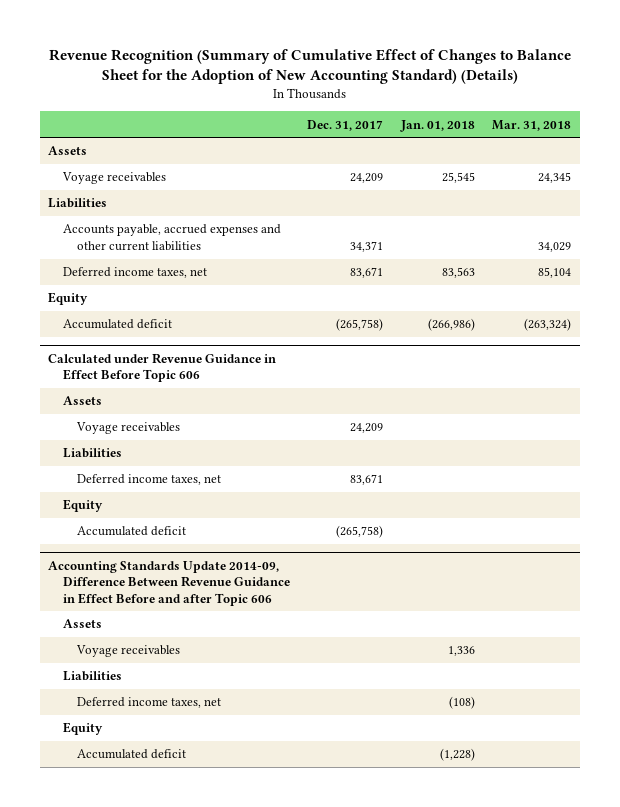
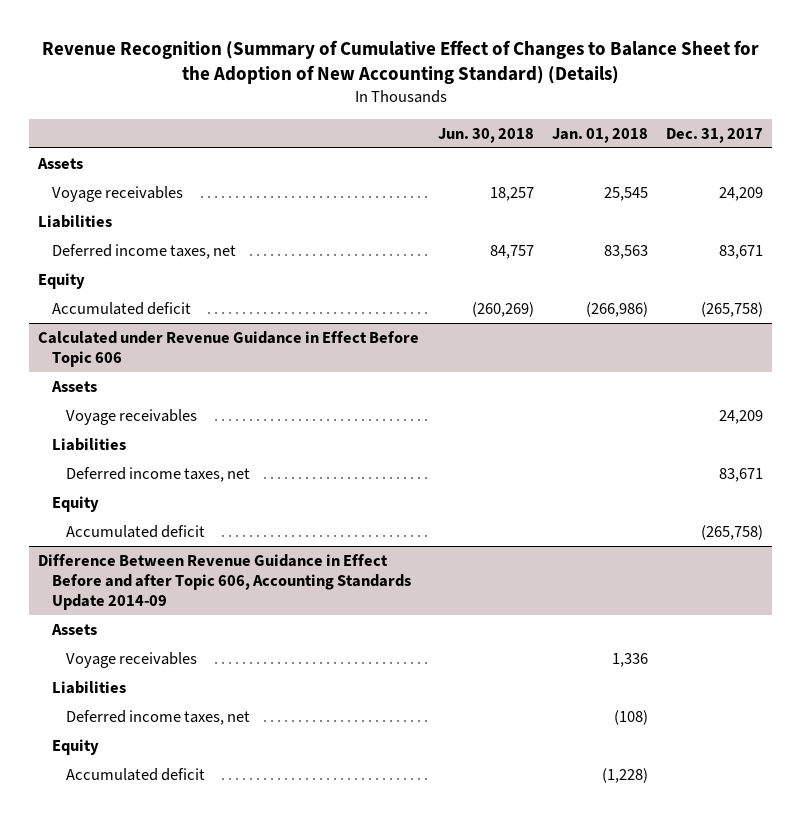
- | Dec. 31, 2017 | Jan. 01, 2018 | Mar. 31, 2018
+ | Jun. 30, 2018 | Jan. 01, 2018 | Dec. 31, 2017
- Accounts payable, accrued expenses and other current liabilities | 34,371 | | 34,029
- Accounting Standards Update 2014-09, Difference Between Revenue Guidance in Effect Before and after Topic 606
+ Difference Between Revenue Guidance in Effect Before and after Topic 606, Accounting Standards Update 2014-09

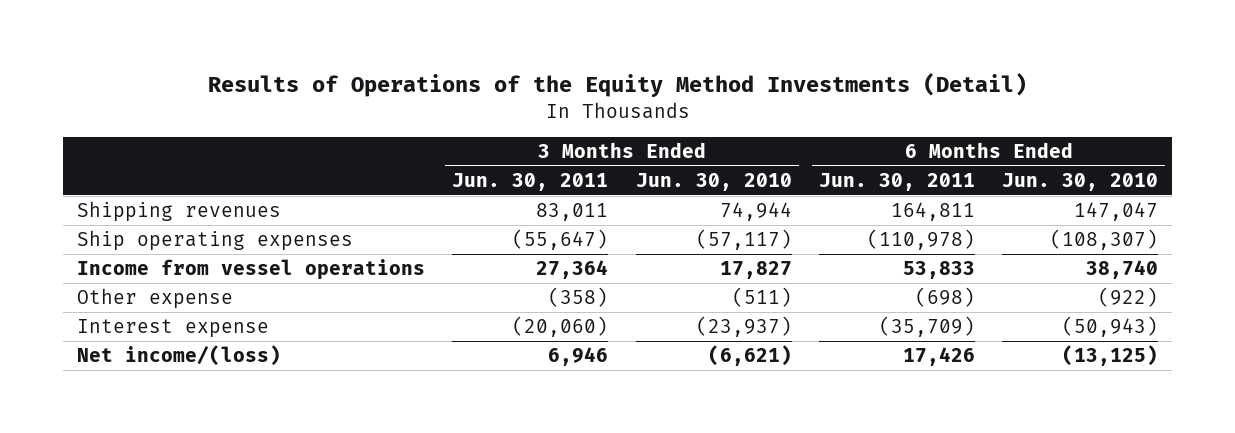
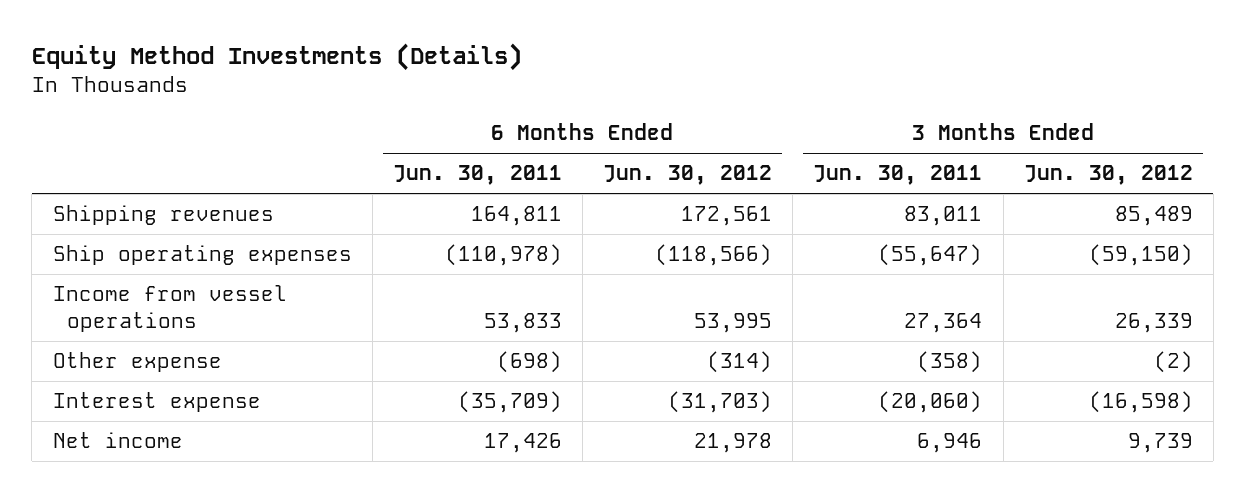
- Results of Operations of the Equity Method Investments (Detail)
+ Equity Method Investments (Details)
- | 3 Months Ended Jun. 30, 2011 | 3 Months Ended Jun. 30, 2010 | 6 Months Ended Jun. 30, 2011 | 6 Months Ended Jun. 30, 2010
+ | 6 Months Ended Jun. 30, 2011 | 6 Months Ended Jun. 30, 2012 | 3 Months Ended Jun. 30, 2011 | 3 Months Ended Jun. 30, 2012
- Net income/(loss) | 6,946 | (6,621) | 17,426 | (13,125)
+ Net income | 17,426 | 21,978 | 6,946 | 9,739

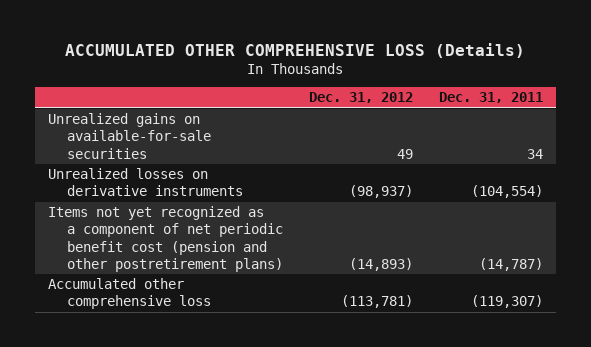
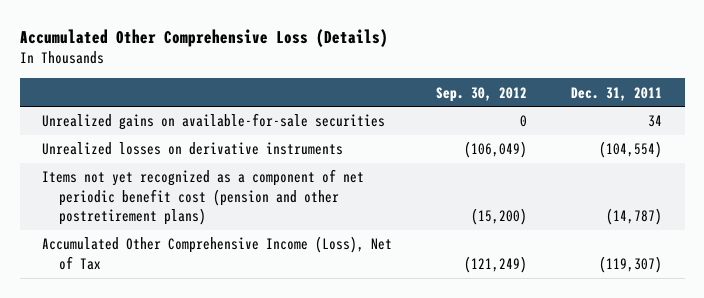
- ACCUMULATED OTHER COMPREHENSIVE LOSS (Details)
+ Accumulated Other Comprehensive Loss (Details)
- | Dec. 31, 2012 | Dec. 31, 2011
+ | Sep. 30, 2012 | Dec. 31, 2011
- Accumulated other comprehensive loss | (113,781) | (119,307)
+ Accumulated Other Comprehensive Income (Loss), Net of Tax | (121,249) | (119,307)

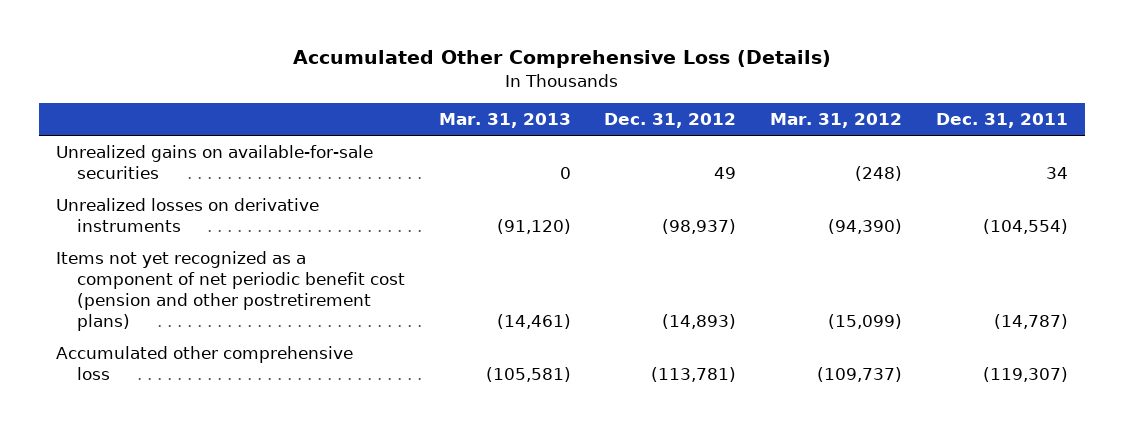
- | Sep. 30, 2012 | Dec. 31, 2011
+ | Mar. 31, 2013 | Dec. 31, 2012 | Mar. 31, 2012 | Dec. 31, 2011
- Accumulated Other Comprehensive Income (Loss), Net of Tax | (121,249) | (119,307)
+ Accumulated other comprehensive loss | (105,581) | (113,781) | (109,737) | (119,307)

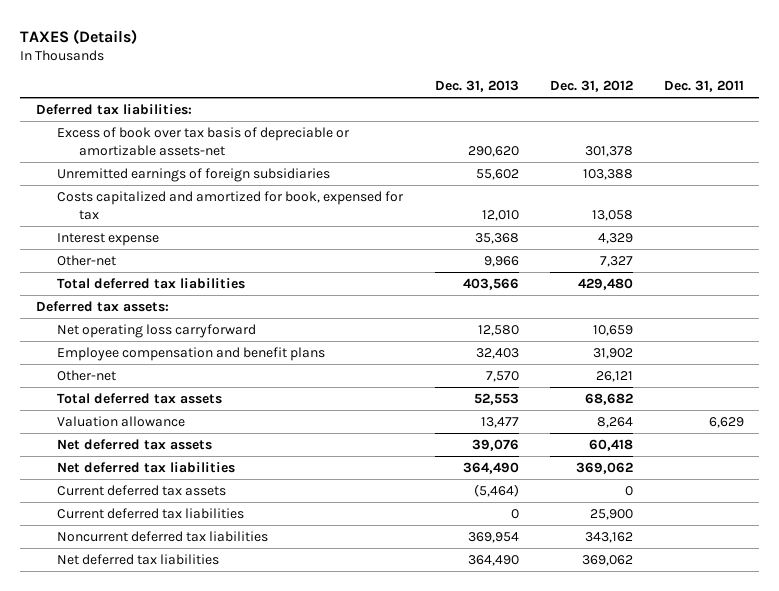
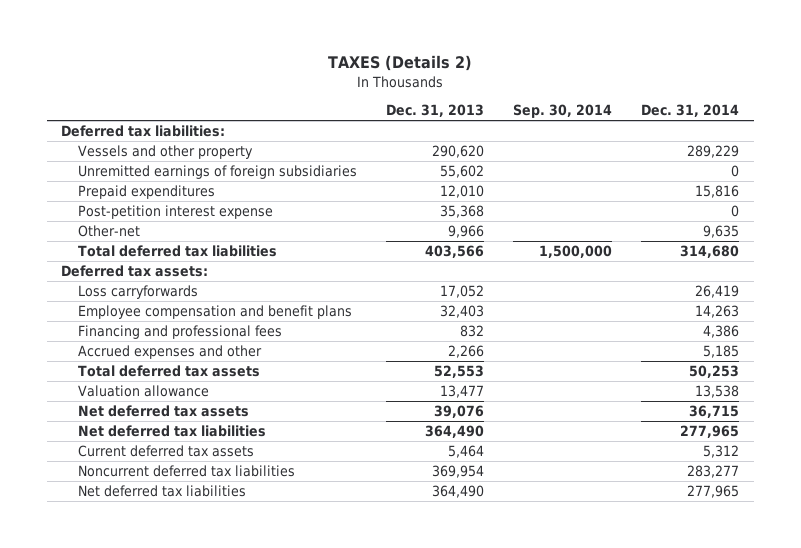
- TAXES (Details)
+ TAXES (Details 2)
- | Dec. 31, 2013 | Dec. 31, 2012 | Dec. 31, 2011
+ | Dec. 31, 2013 | Sep. 30, 2014 | Dec. 31, 2014
- Excess of book over tax basis of depreciable or amortizable assets-net | 290,620 | 301,378 |
+ Vessels and other property | 290,620 | | 289,229
- Costs capitalized and amortized for book, expensed for tax | 12,010 | 13,058 |
- Interest expense | 35,368 | 4,329 |
+ Prepaid expenditures | 12,010 | | 15,816
+ Post-petition interest expense | 35,368 | | 0
- Net operating loss carryforward | 12,580 | 10,659 |
+ Loss carryforwards | 17,052 | | 26,419
- Other-net | 7,570 | 26,121 |
+ Financing and professional fees | 832 | | 4,386
+ Accrued expenses and other | 2,266 | | 5,185
- Current deferred tax assets | (5,464) | 0 |
- Current deferred tax liabilities | 0 | 25,900 |
+ Current deferred tax assets | 5,464 | | 5,312

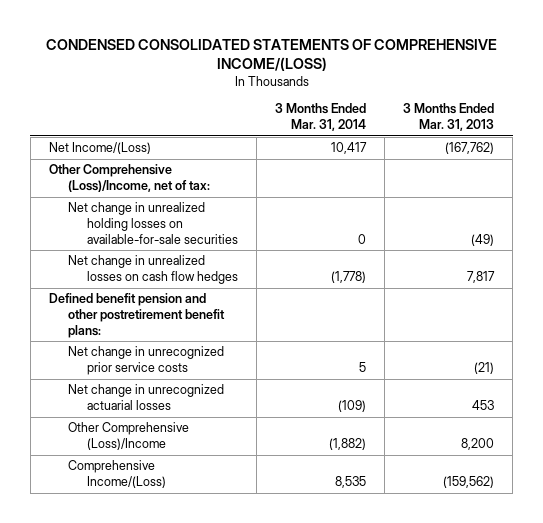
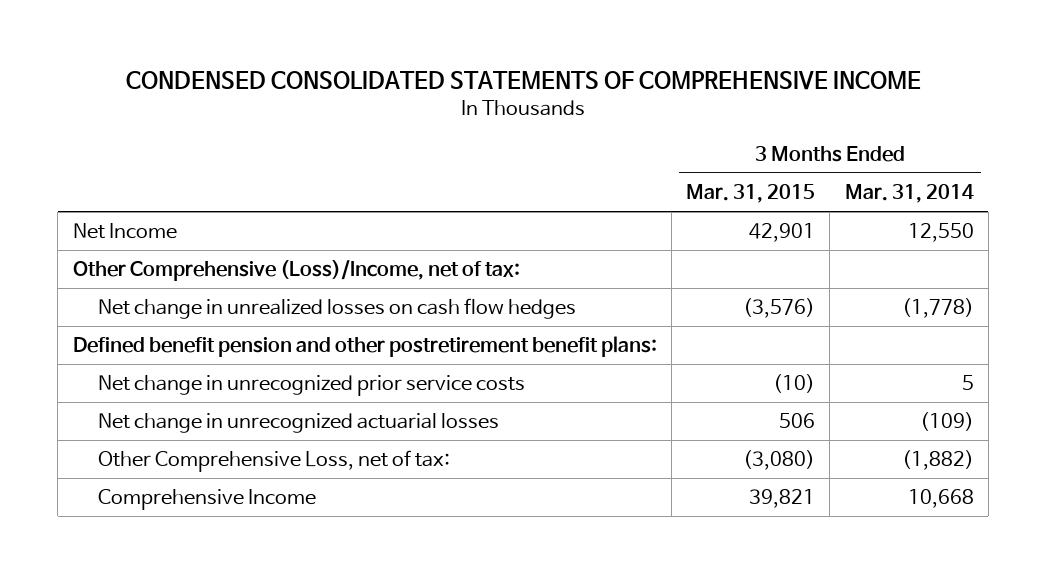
- CONDENSED CONSOLIDATED STATEMENTS OF COMPREHENSIVE INCOME/(LOSS)
+ CONDENSED CONSOLIDATED STATEMENTS OF COMPREHENSIVE INCOME
- | 3 Months Ended Mar. 31, 2014 | 3 Months Ended Mar. 31, 2013
+ | 3 Months Ended Mar. 31, 2015 | 3 Months Ended Mar. 31, 2014
- Net Income/(Loss) | 10,417 | (167,762)
+ Net Income | 42,901 | 12,550
- Net change in unrealized holding losses on available-for-sale securities | 0 | (49)
- Other Comprehensive (Loss)/Income | (1,882) | 8,200
- Comprehensive Income/(Loss) | 8,535 | (159,562)
+ Other Comprehensive Loss, net of tax: | (3,080) | (1,882)
+ Comprehensive Income | 39,821 | 10,668

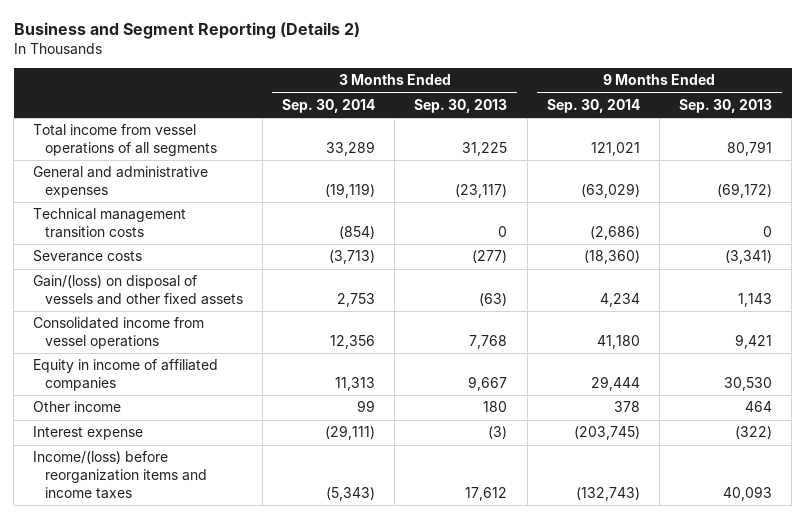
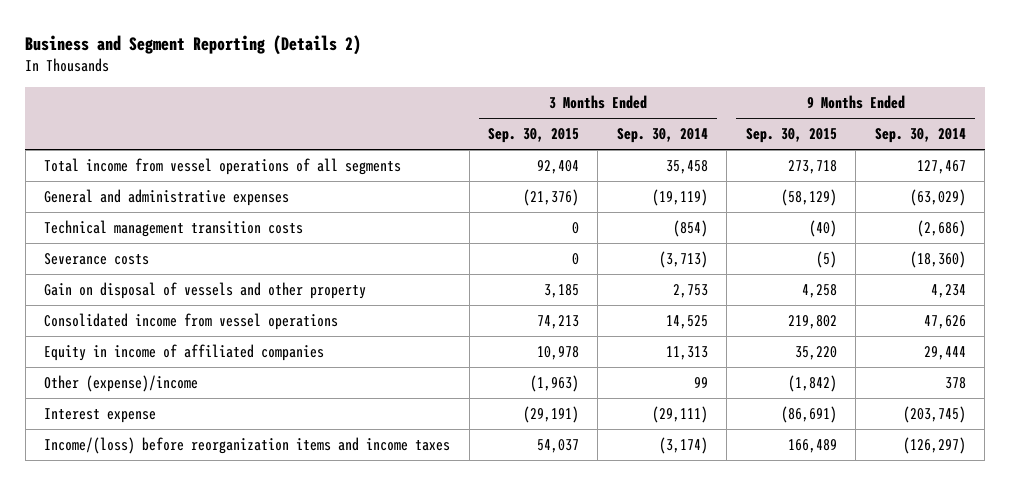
- | 3 Months Ended Sep. 30, 2014 | 3 Months Ended Sep. 30, 2013 | 9 Months Ended Sep. 30, 2014 | 9 Months Ended Sep. 30, 2013
+ | 3 Months Ended Sep. 30, 2015 | 3 Months Ended Sep. 30, 2014 | 9 Months Ended Sep. 30, 2015 | 9 Months Ended Sep. 30, 2014
- Total income from vessel operations of all segments | 33,289 | 31,225 | 121,021 | 80,791
+ Total income from vessel operations of all segments | 92,404 | 35,458 | 273,718 | 127,467
- Gain/(loss) on disposal of vessels and other fixed assets | 2,753 | (63) | 4,234 | 1,143
- Consolidated income from vessel operations | 12,356 | 7,768 | 41,180 | 9,421
+ Gain on disposal of vessels and other property | 3,185 | 2,753 | 4,258 | 4,234
+ Consolidated income from vessel operations | 74,213 | 14,525 | 219,802 | 47,626
- Other income | 99 | 180 | 378 | 464
+ Other (expense)/income | (1,963) | 99 | (1,842) | 378
- Income/(loss) before reorganization items and income taxes | (5,343) | 17,612 | (132,743) | 40,093
+ Income/(loss) before reorganization items and income taxes | 54,037 | (3,174) | 166,489 | (126,297)

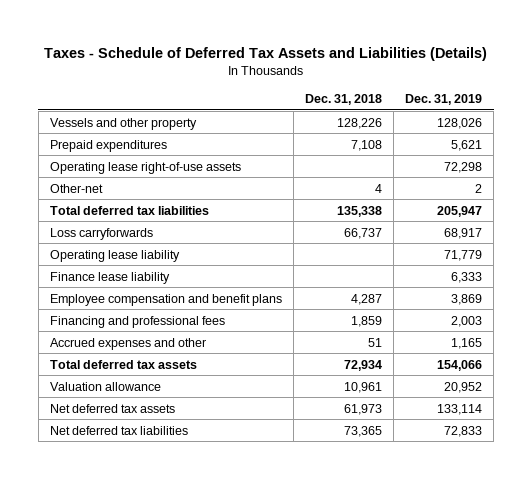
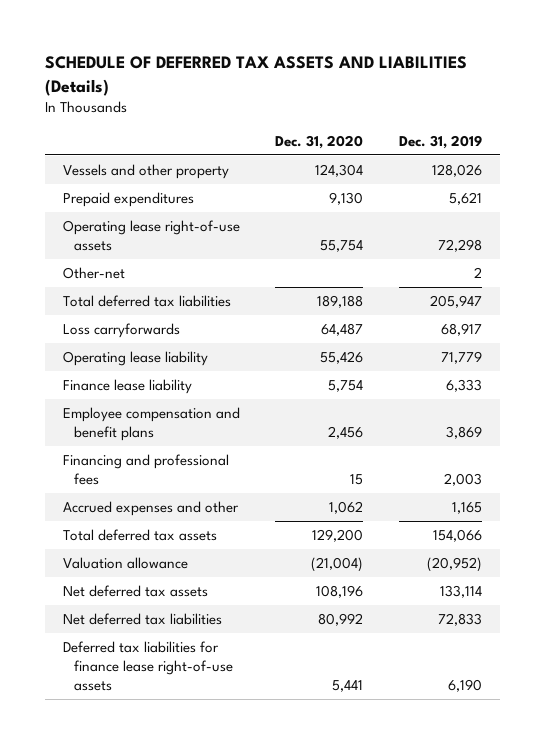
- Taxes - Schedule of Deferred Tax Assets and Liabilities (Details)
+ SCHEDULE OF DEFERRED TAX ASSETS AND LIABILITIES (Details)
- | Dec. 31, 2018 | Dec. 31, 2019
+ | Dec. 31, 2020 | Dec. 31, 2019
- Valuation allowance | 10,961 | 20,952
+ Valuation allowance | (21,004) | (20,952)
+ Deferred tax liabilities for finance lease right-of-use assets | 5,441 | 6,190

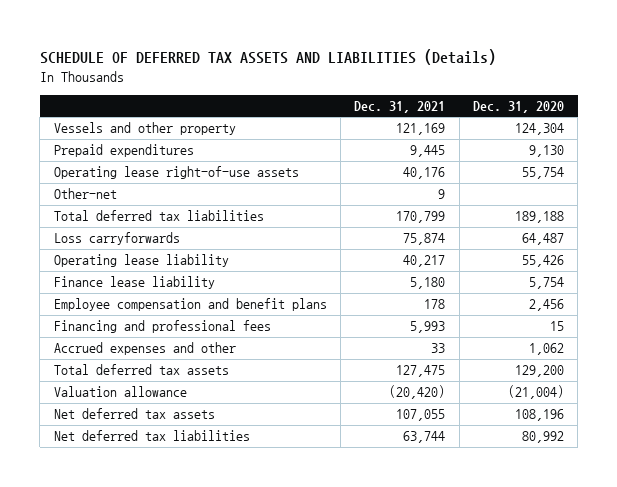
- | Dec. 31, 2020 | Dec. 31, 2019
+ | Dec. 31, 2021 | Dec. 31, 2020
- Deferred tax liabilities for finance lease right-of-use assets | 5,441 | 6,190

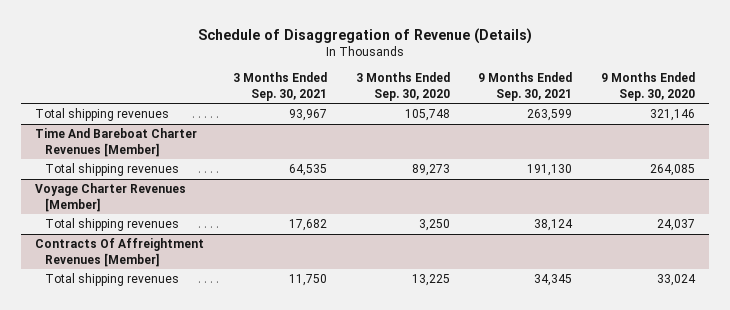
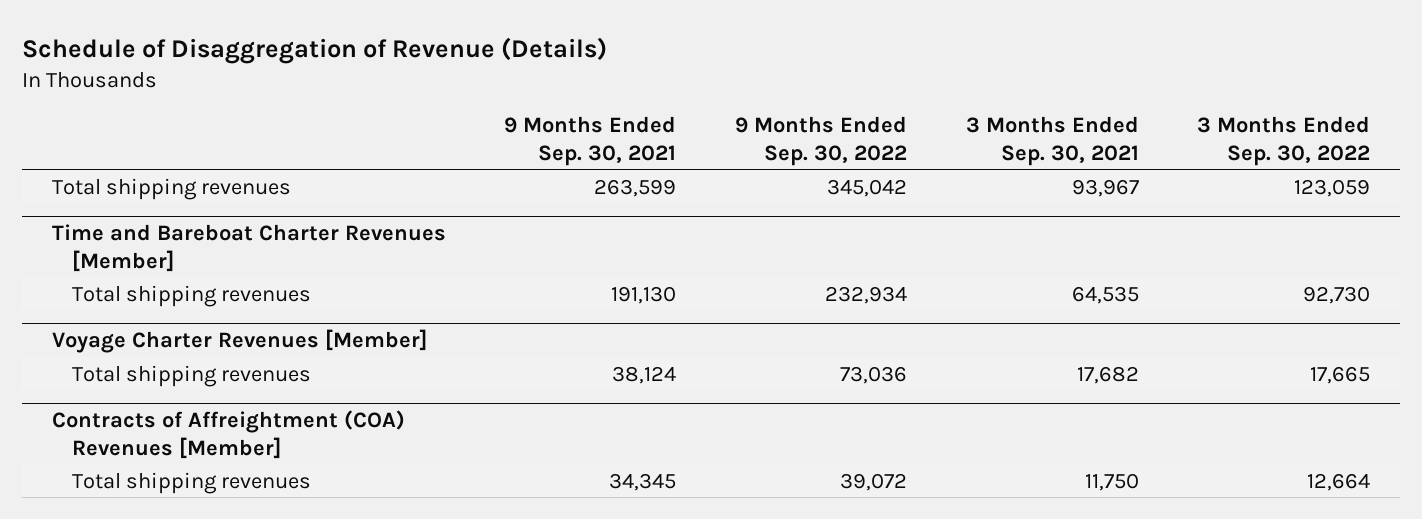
- | 3 Months Ended Sep. 30, 2021 | 3 Months Ended Sep. 30, 2020 | 9 Months Ended Sep. 30, 2021 | 9 Months Ended Sep. 30, 2020
+ | 9 Months Ended Sep. 30, 2021 | 9 Months Ended Sep. 30, 2022 | 3 Months Ended Sep. 30, 2021 | 3 Months Ended Sep. 30, 2022
- Time And Bareboat Charter Revenues [Member]
+ Time and Bareboat Charter Revenues [Member]
- Contracts Of Affreightment Revenues [Member]
+ Contracts of Affreightment (COA) Revenues [Member]

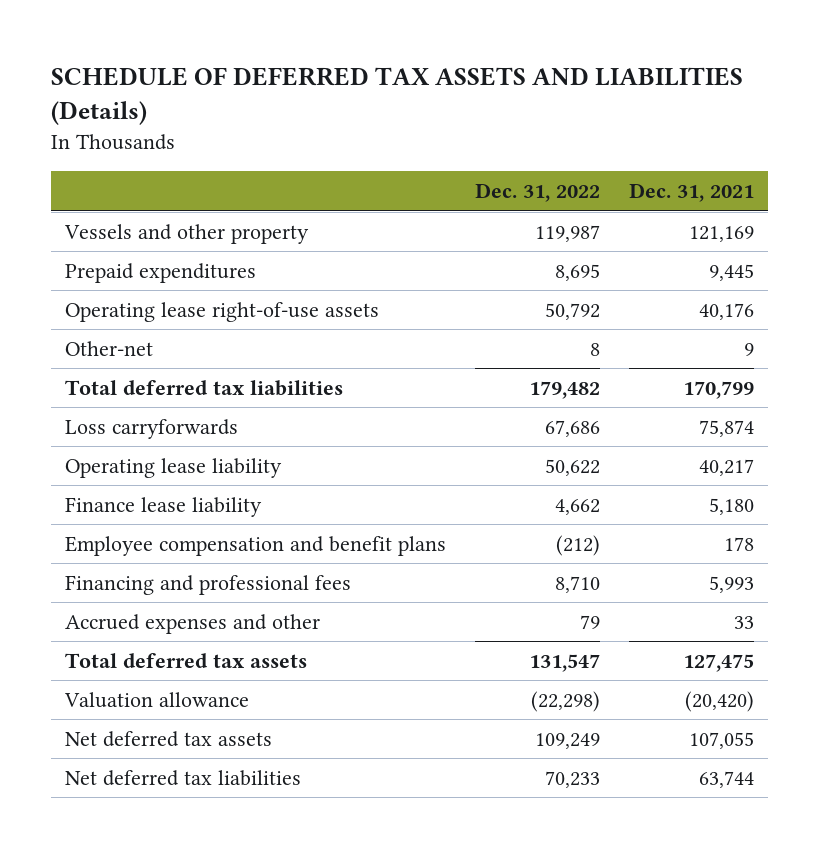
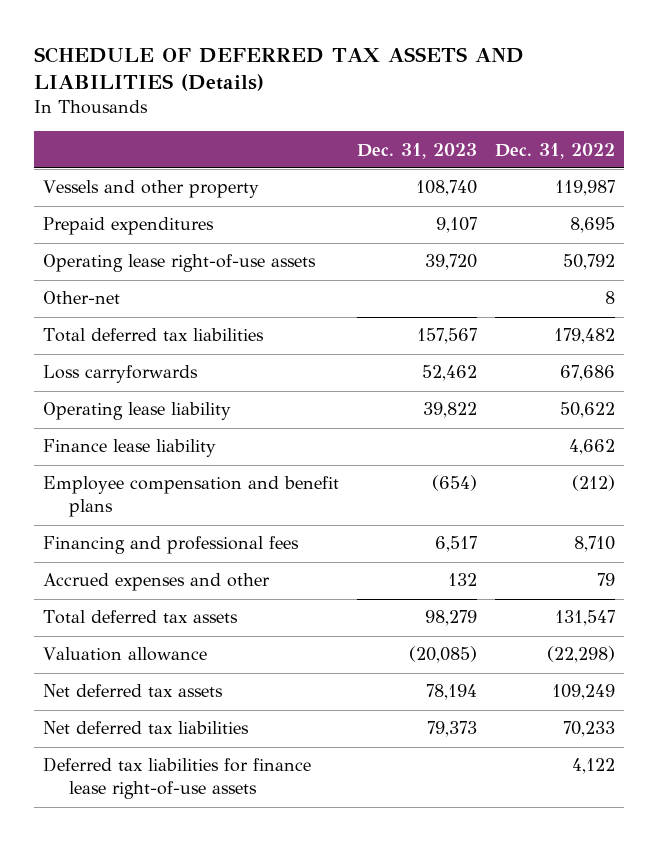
- | Dec. 31, 2022 | Dec. 31, 2021
+ | Dec. 31, 2023 | Dec. 31, 2022
+ Deferred tax liabilities for finance lease right-of-use assets | | 4,122

